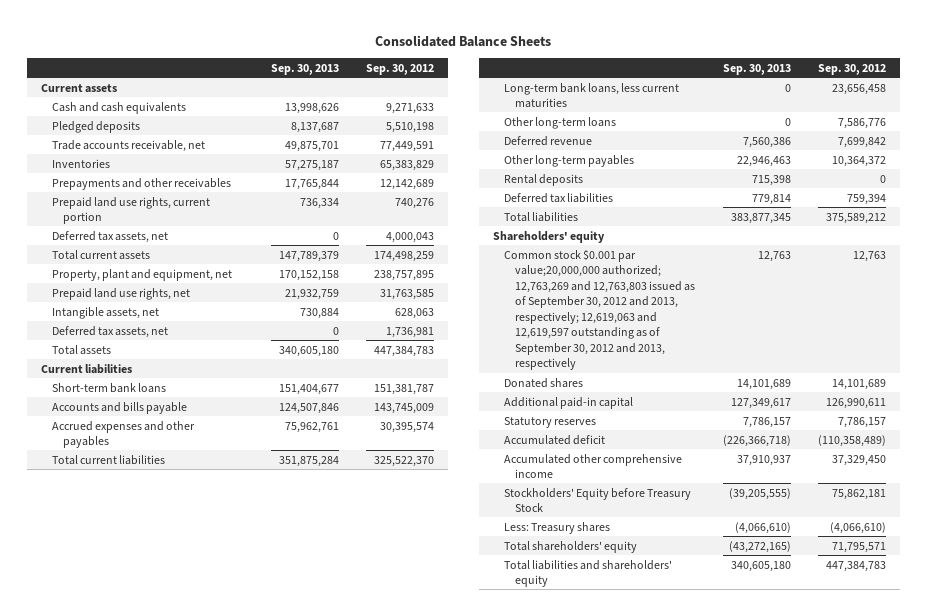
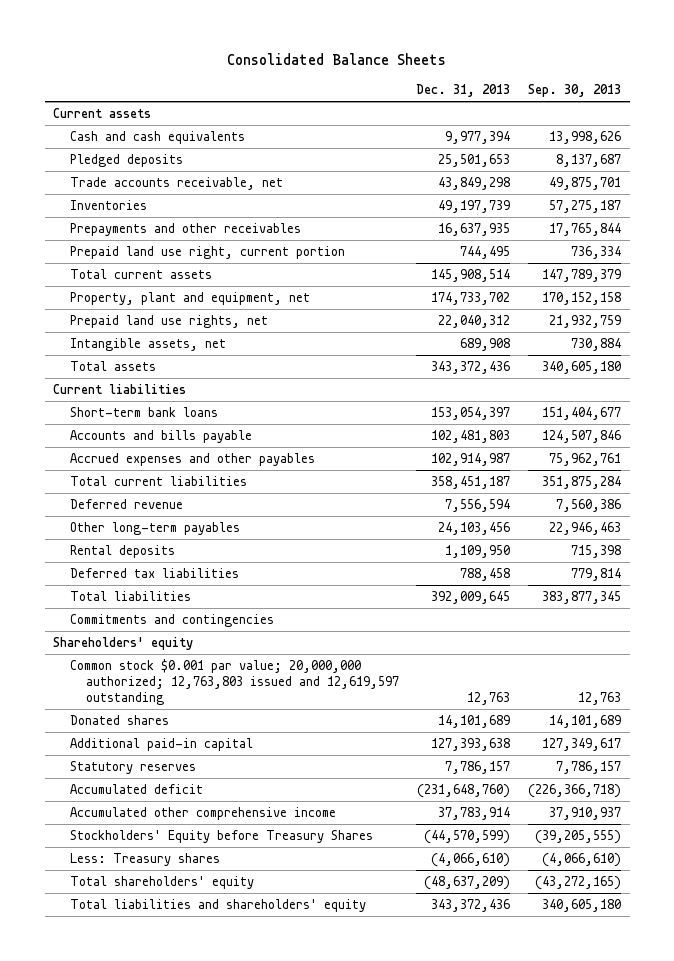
- | Sep. 30, 2013 | Sep. 30, 2012
+ | Dec. 31, 2013 | Sep. 30, 2013
- Prepaid land use rights, current portion | 736,334 | 740,276
- Deferred tax assets, net | 0 | 4,000,043
+ Prepaid land use right, current portion | 744,495 | 736,334
- Deferred tax assets, net | 0 | 1,736,981
- Long-term bank loans, less current maturities | 0 | 23,656,458
- Other long-term loans | 0 | 7,586,776
+ Commitments and contingencies
- Common stock $0.001 par value;20,000,000 authorized; 12,763,269 and 12,763,803 issued as of September 30, 2012 and 2013, respectively; 12,619,063 and 12,619,597 outstanding as of September 30, 2012 and 2013, respectively | 12,763 | 12,763
+ Common stock $0.001 par value; 20,000,000 authorized; 12,763,803 issued and 12,619,597 outstanding | 12,763 | 12,763
- Stockholders' Equity before Treasury Stock | (39,205,555) | 75,862,181
+ Stockholders' Equity before Treasury Shares | (44,570,599) | (39,205,555)

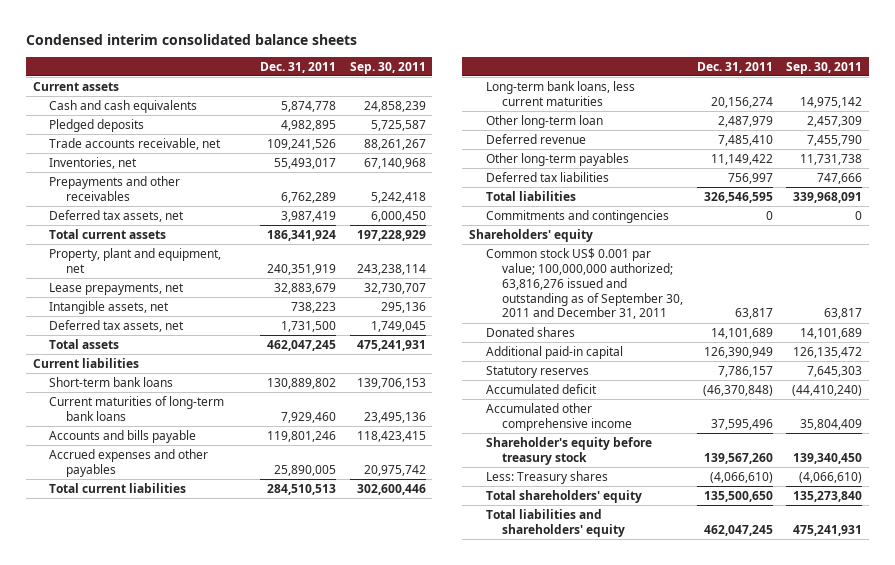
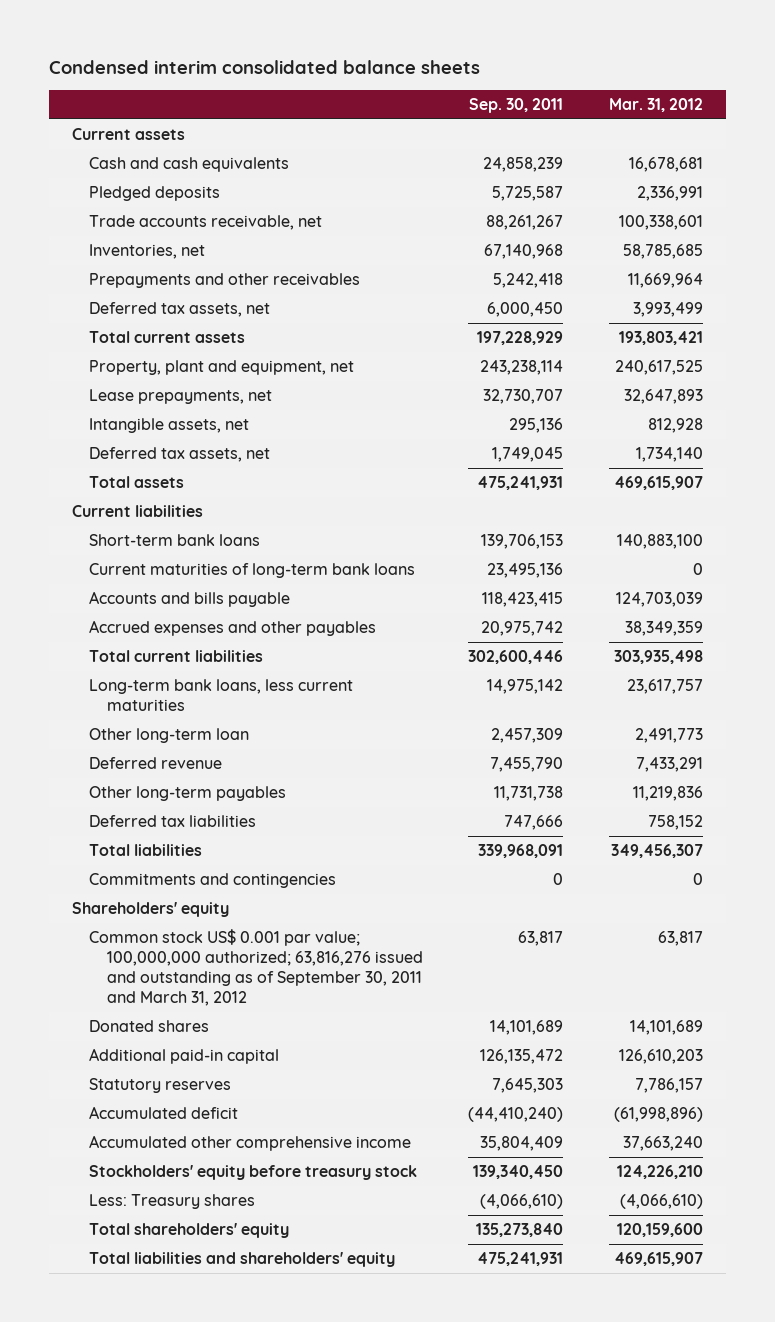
- | Dec. 31, 2011 | Sep. 30, 2011
+ | Sep. 30, 2011 | Mar. 31, 2012
- Common stock US$ 0.001 par value; 100,000,000 authorized; 63,816,276 issued and outstanding as of September 30, 2011 and December 31, 2011 | 63,817 | 63,817
+ Common stock US$ 0.001 par value; 100,000,000 authorized; 63,816,276 issued and outstanding as of September 30, 2011 and March 31, 2012 | 63,817 | 63,817
- Shareholder's equity before treasury stock | 139,567,260 | 139,340,450
+ Stockholders' equity before treasury stock | 139,340,450 | 124,226,210

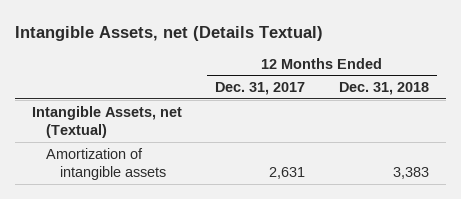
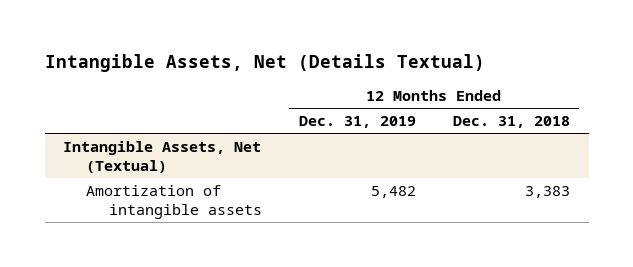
- Intangible Assets, net (Details Textual)
+ Intangible Assets, Net (Details Textual)
- | 12 Months Ended Dec. 31, 2017 | 12 Months Ended Dec. 31, 2018
+ | 12 Months Ended Dec. 31, 2019 | 12 Months Ended Dec. 31, 2018
- Intangible Assets, net (Textual)
+ Intangible Assets, Net (Textual)

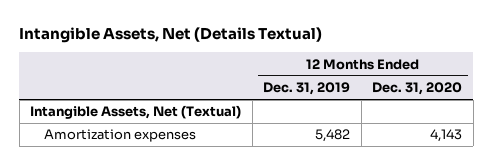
- | 12 Months Ended Dec. 31, 2019 | 12 Months Ended Dec. 31, 2018
+ | 12 Months Ended Dec. 31, 2019 | 12 Months Ended Dec. 31, 2020
- Amortization of intangible assets | 5,482 | 3,383
+ Amortization expenses | 5,482 | 4,143

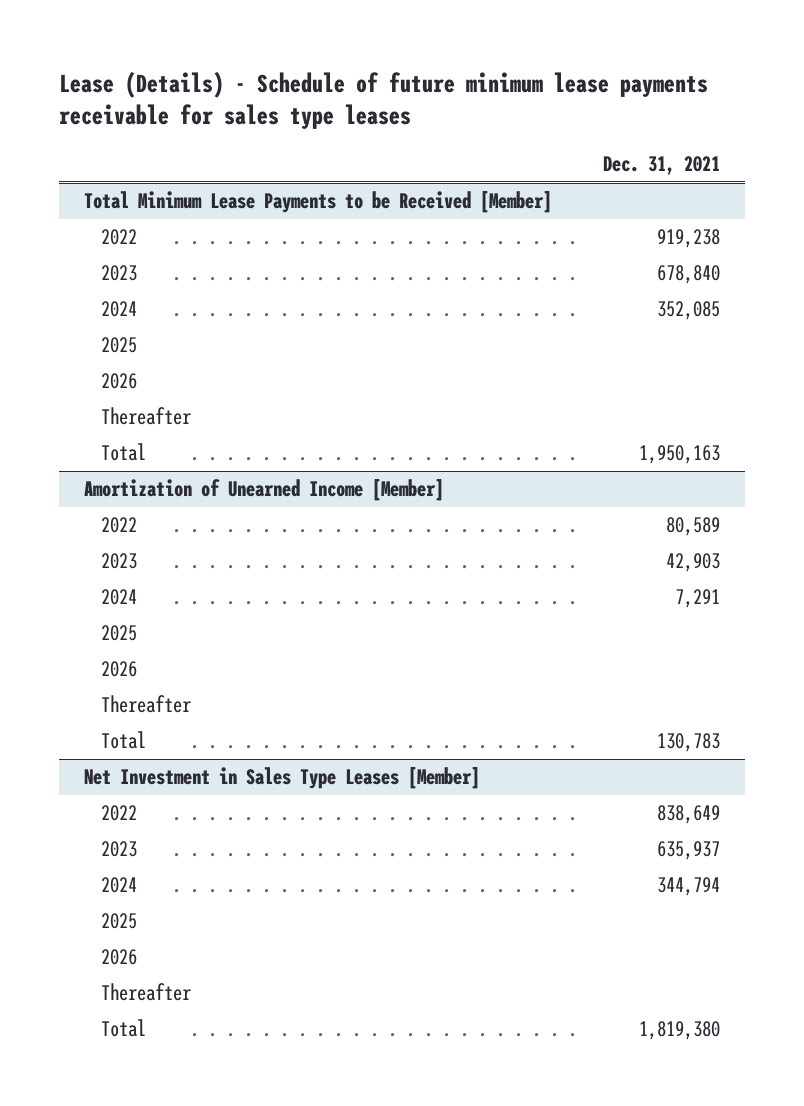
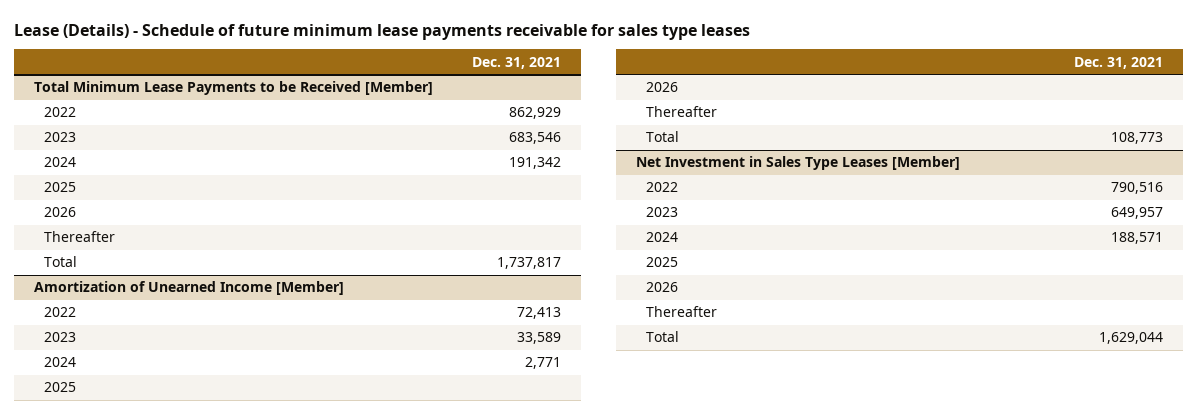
@ Total Minimum Lease Payments to be Received [Member]
- 2022 | 919,238
- 2023 | 678,840
- 2024 | 352,085
+ 2022 | 862,929
+ 2023 | 683,546
+ 2024 | 191,342
- Total | 1,950,163
+ Total | 1,737,817
@ Amortization of Unearned Income [Member]
- 2022 | 80,589
- 2023 | 42,903
- 2024 | 7,291
+ 2022 | 72,413
+ 2023 | 33,589
+ 2024 | 2,771
- Total | 130,783
+ Total | 108,773
@ Net Investment in Sales Type Leases [Member]
- 2022 | 838,649
- 2023 | 635,937
- 2024 | 344,794
+ 2022 | 790,516
+ 2023 | 649,957
+ 2024 | 188,571
- Total | 1,819,380
+ Total | 1,629,044

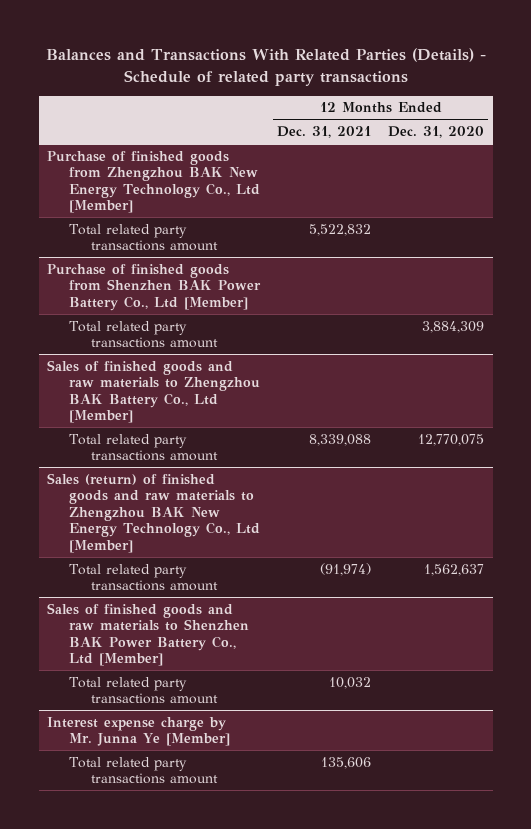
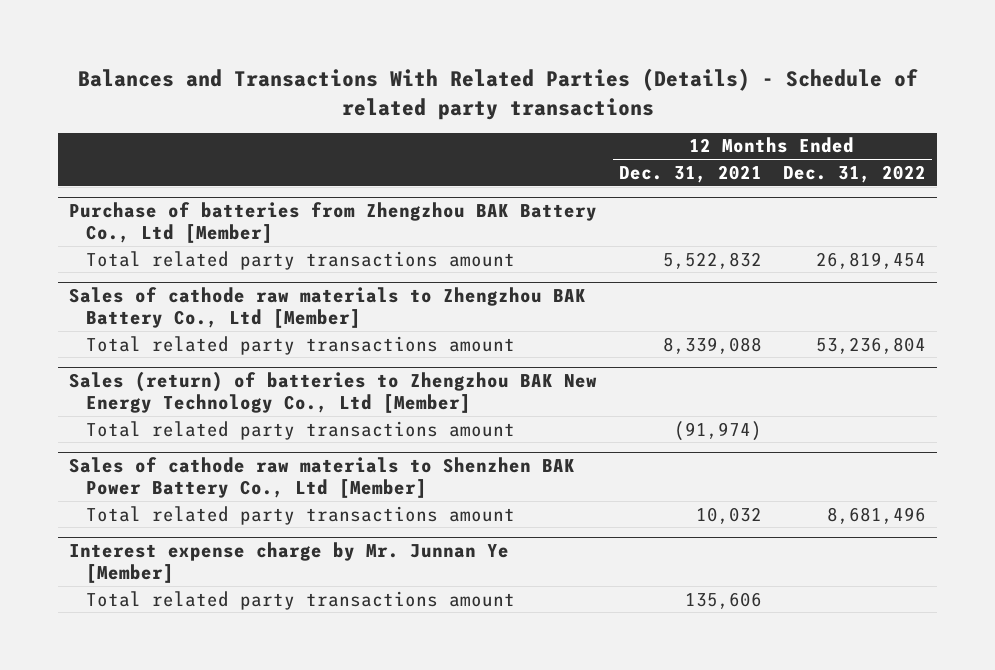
- | 12 Months Ended Dec. 31, 2021 | 12 Months Ended Dec. 31, 2020
+ | 12 Months Ended Dec. 31, 2021 | 12 Months Ended Dec. 31, 2022
- Purchase of finished goods from Zhengzhou BAK New Energy Technology Co., Ltd [Member]
+ Purchase of batteries from Zhengzhou BAK Battery Co., Ltd [Member]
- Purchase of finished goods from Shenzhen BAK Power Battery Co., Ltd [Member]
- Total related party transactions amount | | 3,884,309
- Sales of finished goods and raw materials to Zhengzhou BAK Battery Co., Ltd [Member]
+ Sales of cathode raw materials to Zhengzhou BAK Battery Co., Ltd [Member]
- Sales (return) of finished goods and raw materials to Zhengzhou BAK New Energy Technology Co., Ltd [Member]
+ Sales (return) of batteries to Zhengzhou BAK New Energy Technology Co., Ltd [Member]
- Sales of finished goods and raw materials to Shenzhen BAK Power Battery Co., Ltd [Member]
+ Sales of cathode raw materials to Shenzhen BAK Power Battery Co., Ltd [Member]
- Interest expense charge by Mr. Junna Ye [Member]
+ Interest expense charge by Mr. Junnan Ye [Member]

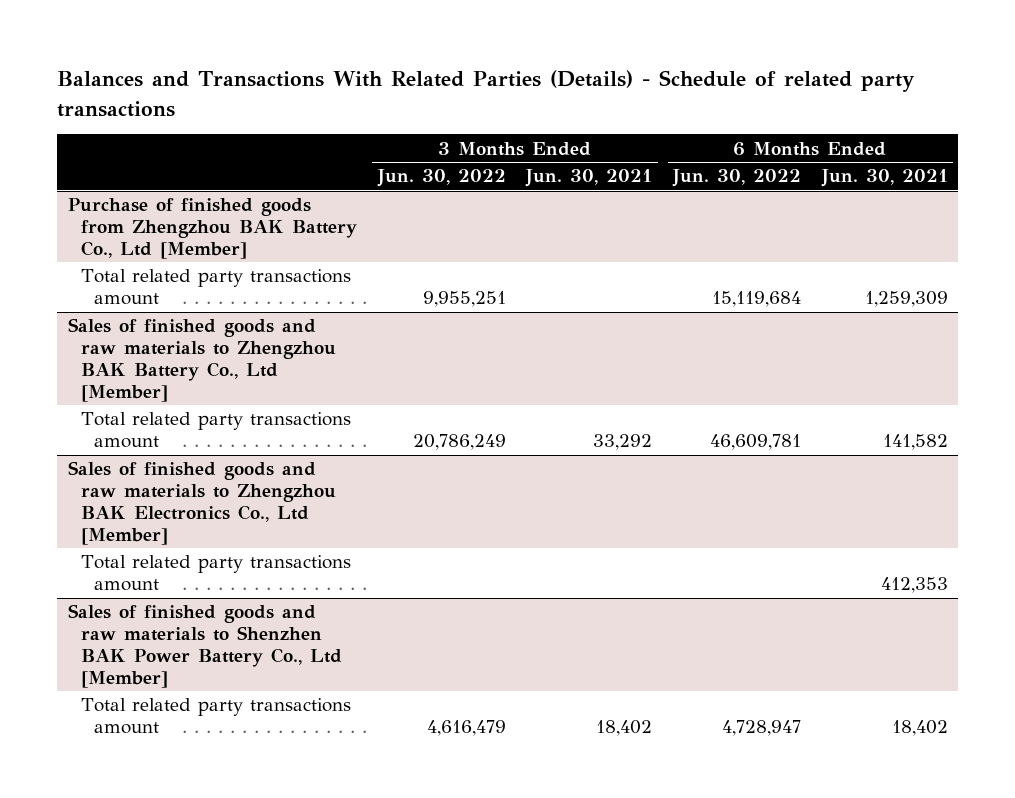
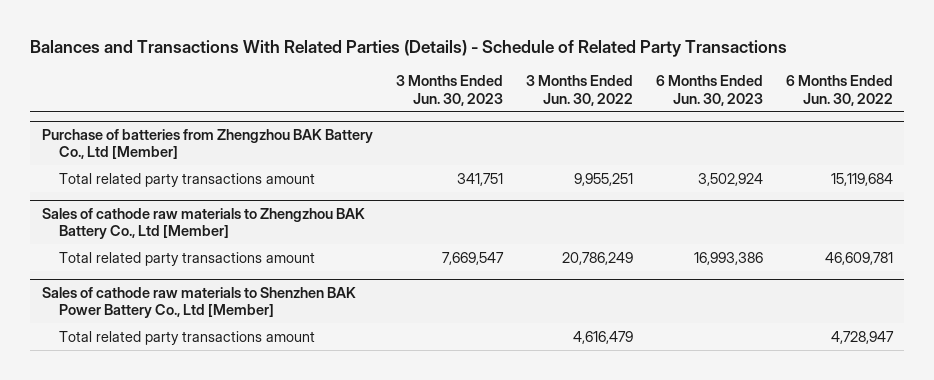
- Balances and Transactions With Related Parties (Details) - Schedule of related party transactions
+ Balances and Transactions With Related Parties (Details) - Schedule of Related Party Transactions
- | 3 Months Ended Jun. 30, 2022 | 3 Months Ended Jun. 30, 2021 | 6 Months Ended Jun. 30, 2022 | 6 Months Ended Jun. 30, 2021
+ | 3 Months Ended Jun. 30, 2023 | 3 Months Ended Jun. 30, 2022 | 6 Months Ended Jun. 30, 2023 | 6 Months Ended Jun. 30, 2022
- Purchase of finished goods from Zhengzhou BAK Battery Co., Ltd [Member]
+ Purchase of batteries from Zhengzhou BAK Battery Co., Ltd [Member]
- Sales of finished goods and raw materials to Zhengzhou BAK Battery Co., Ltd [Member]
+ Sales of cathode raw materials to Zhengzhou BAK Battery Co., Ltd [Member]
- Sales of finished goods and raw materials to Zhengzhou BAK Electronics Co., Ltd [Member]
- Total related party transactions amount | | | | 412,353
- Sales of finished goods and raw materials to Shenzhen BAK Power Battery Co., Ltd [Member]
+ Sales of cathode raw materials to Shenzhen BAK Power Battery Co., Ltd [Member]

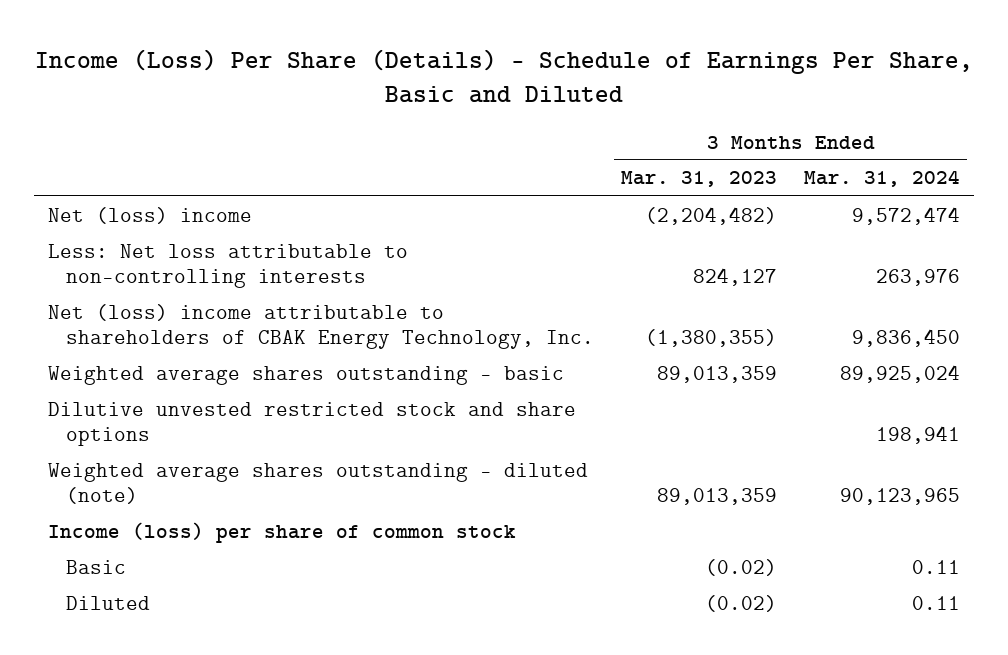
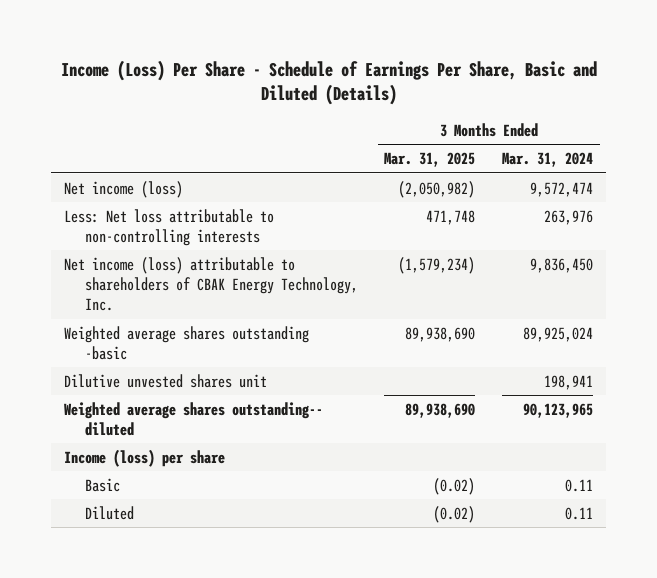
- Income (Loss) Per Share (Details) - Schedule of Earnings Per Share, Basic and Diluted
+ Income (Loss) Per Share - Schedule of Earnings Per Share, Basic and Diluted (Details)
- | 3 Months Ended Mar. 31, 2023 | 3 Months Ended Mar. 31, 2024
+ | 3 Months Ended Mar. 31, 2025 | 3 Months Ended Mar. 31, 2024
- Net (loss) income | (2,204,482) | 9,572,474
+ Net income (loss) | (2,050,982) | 9,572,474
- Net (loss) income attributable to shareholders of CBAK Energy Technology, Inc. | (1,380,355) | 9,836,450
- Weighted average shares outstanding - basic | 89,013,359 | 89,925,024
- Dilutive unvested restricted stock and share options | | 198,941
- Weighted average shares outstanding - diluted (note) | 89,013,359 | 90,123,965
- Income (loss) per share of common stock
+ Net income (loss) attributable to shareholders of CBAK Energy Technology, Inc. | (1,579,234) | 9,836,450
+ Weighted average shares outstanding -basic | 89,938,690 | 89,925,024
+ Dilutive unvested shares unit | | 198,941
+ Weighted average shares outstanding-- diluted | 89,938,690 | 90,123,965
+ Income (loss) per share

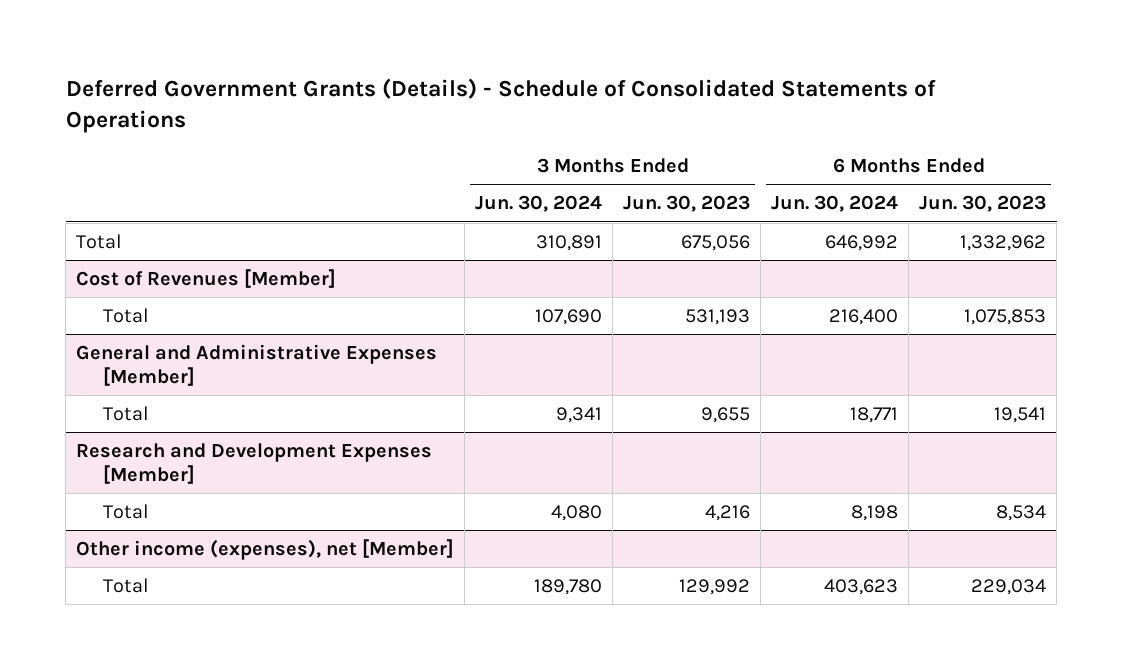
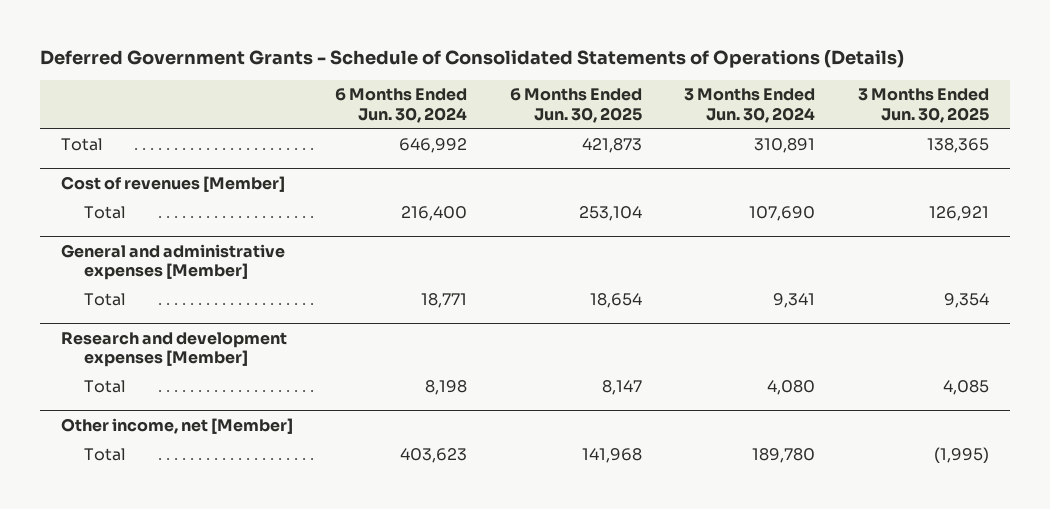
- Deferred Government Grants (Details) - Schedule of Consolidated Statements of Operations
+ Deferred Government Grants - Schedule of Consolidated Statements of Operations (Details)
- | 3 Months Ended Jun. 30, 2024 | 3 Months Ended Jun. 30, 2023 | 6 Months Ended Jun. 30, 2024 | 6 Months Ended Jun. 30, 2023
+ | 6 Months Ended Jun. 30, 2024 | 6 Months Ended Jun. 30, 2025 | 3 Months Ended Jun. 30, 2024 | 3 Months Ended Jun. 30, 2025
- Cost of Revenues [Member]
+ Cost of revenues [Member]
- General and Administrative Expenses [Member]
+ General and administrative expenses [Member]
- Research and Development Expenses [Member]
+ Research and development expenses [Member]
- Other income (expenses), net [Member]
+ Other income, net [Member]

